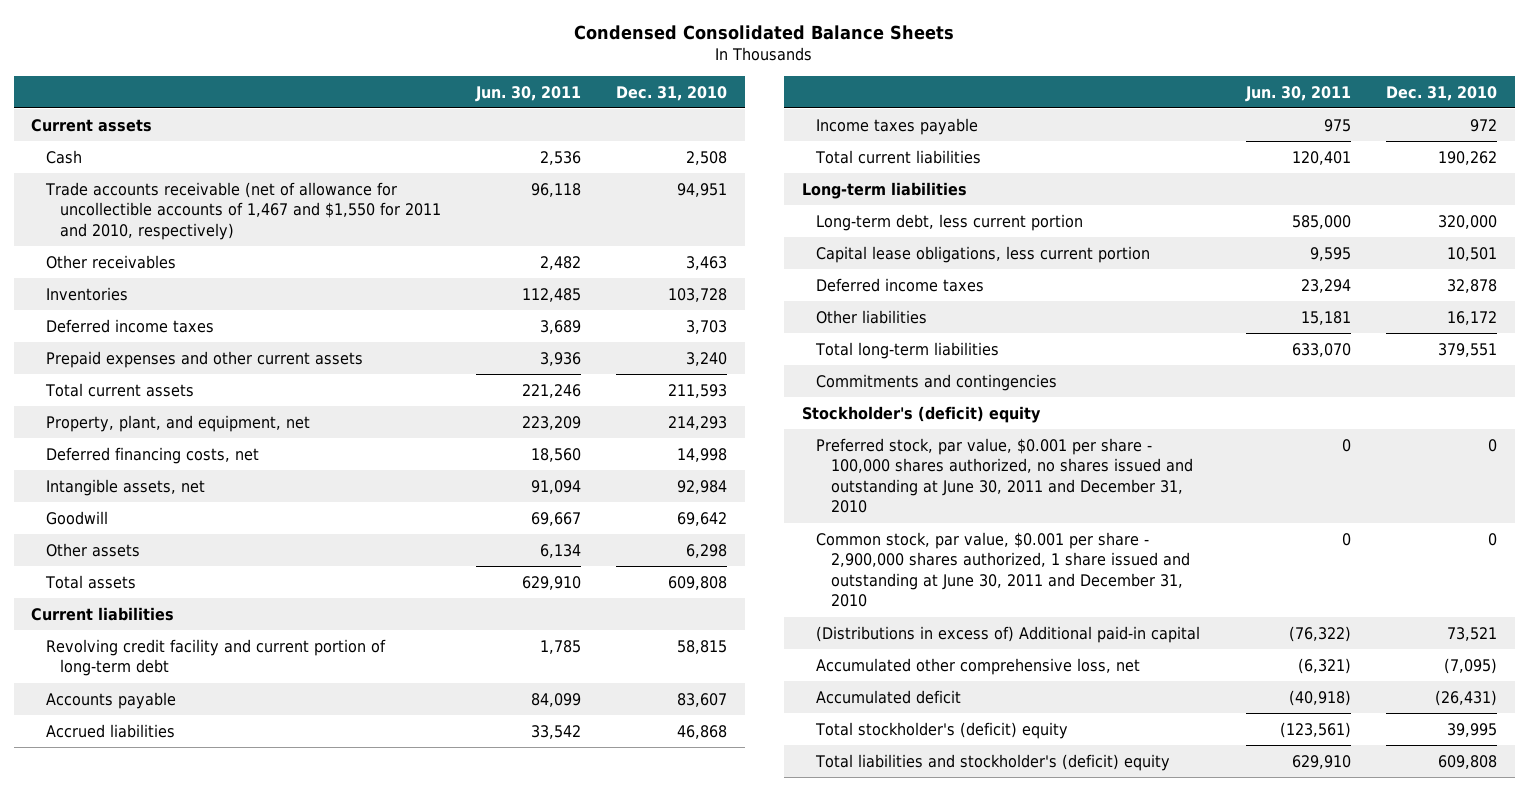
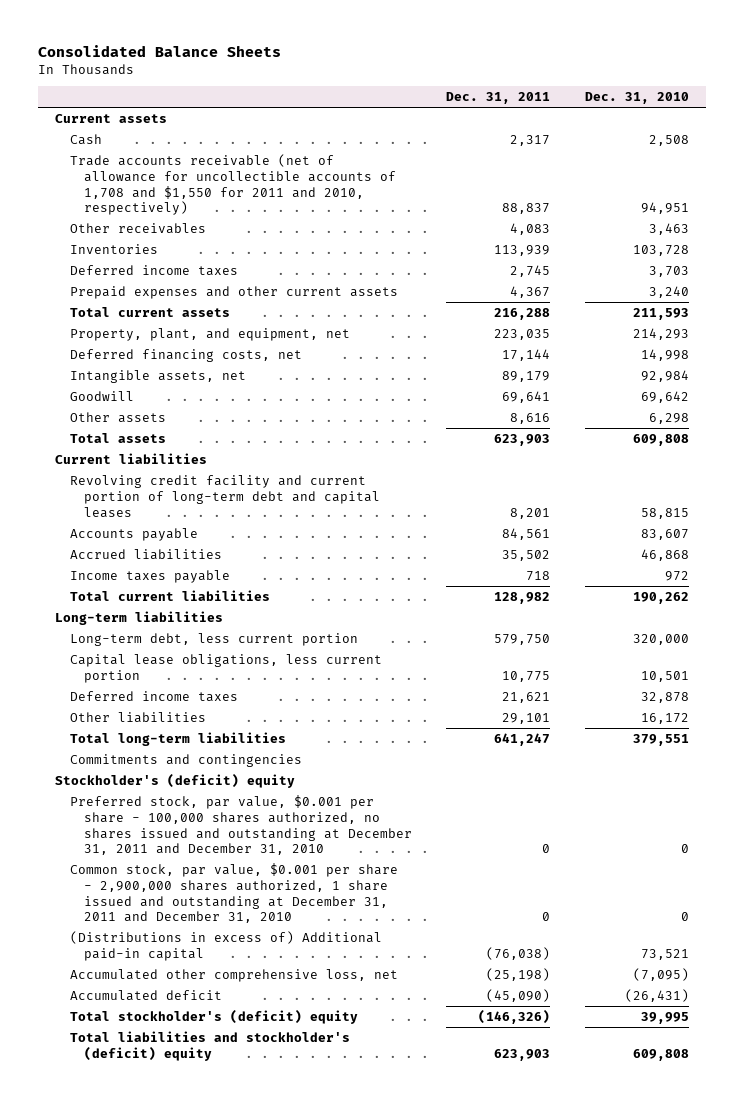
- Condensed Consolidated Balance Sheets
+ Consolidated Balance Sheets
- | Jun. 30, 2011 | Dec. 31, 2010
+ | Dec. 31, 2011 | Dec. 31, 2010
- Trade accounts receivable (net of allowance for uncollectible accounts of 1,467 and $1,550 for 2011 and 2010, respectively) | 96,118 | 94,951
+ Trade accounts receivable (net of allowance for uncollectible accounts of 1,708 and $1,550 for 2011 and 2010, respectively) | 88,837 | 94,951
- Revolving credit facility and current portion of long-term debt | 1,785 | 58,815
+ Revolving credit facility and current portion of long-term debt and capital leases | 8,201 | 58,815
- Preferred stock, par value, $0.001 per share - 100,000 shares authorized, no shares issued and outstanding at June 30, 2011 and December 31, 2010 | 0 | 0
- Common stock, par value, $0.001 per share - 2,900,000 shares authorized, 1 share issued and outstanding at June 30, 2011 and December 31, 2010 | 0 | 0
+ Preferred stock, par value, $0.001 per share - 100,000 shares authorized, no shares issued and outstanding at December 31, 2011 and December 31, 2010 | 0 | 0
+ Common stock, par value, $0.001 per share - 2,900,000 shares authorized, 1 share issued and outstanding at December 31, 2011 and December 31, 2010 | 0 | 0

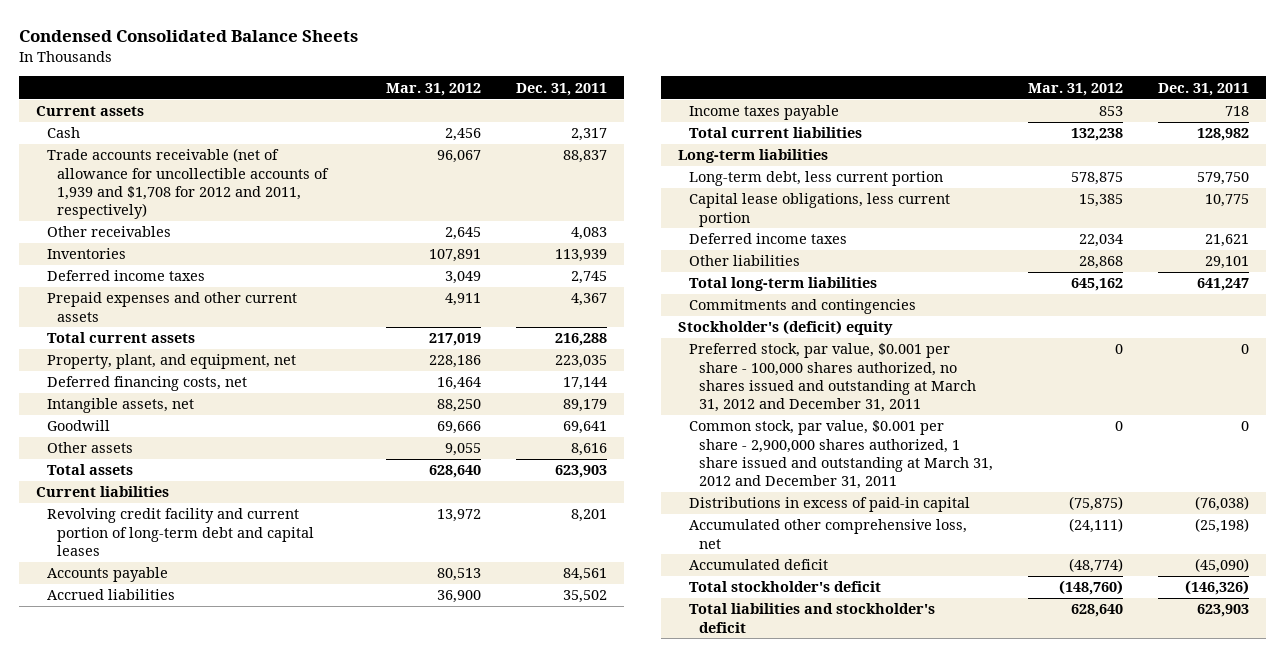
- Consolidated Balance Sheets
+ Condensed Consolidated Balance Sheets
- | Dec. 31, 2011 | Dec. 31, 2010
+ | Mar. 31, 2012 | Dec. 31, 2011
- Trade accounts receivable (net of allowance for uncollectible accounts of 1,708 and $1,550 for 2011 and 2010, respectively) | 88,837 | 94,951
+ Trade accounts receivable (net of allowance for uncollectible accounts of 1,939 and $1,708 for 2012 and 2011, respectively) | 96,067 | 88,837
- Preferred stock, par value, $0.001 per share - 100,000 shares authorized, no shares issued and outstanding at December 31, 2011 and December 31, 2010 | 0 | 0
- Common stock, par value, $0.001 per share - 2,900,000 shares authorized, 1 share issued and outstanding at December 31, 2011 and December 31, 2010 | 0 | 0
- (Distributions in excess of) Additional paid-in capital | (76,038) | 73,521
+ Preferred stock, par value, $0.001 per share - 100,000 shares authorized, no shares issued and outstanding at March 31, 2012 and December 31, 2011 | 0 | 0
+ Common stock, par value, $0.001 per share - 2,900,000 shares authorized, 1 share issued and outstanding at March 31, 2012 and December 31, 2011 | 0 | 0
+ Distributions in excess of paid-in capital | (75,875) | (76,038)
- Total stockholder's (deficit) equity | (146,326) | 39,995
- Total liabilities and stockholder's (deficit) equity | 623,903 | 609,808
+ Total stockholder's deficit | (148,760) | (146,326)
+ Total liabilities and stockholder's deficit | 628,640 | 623,903

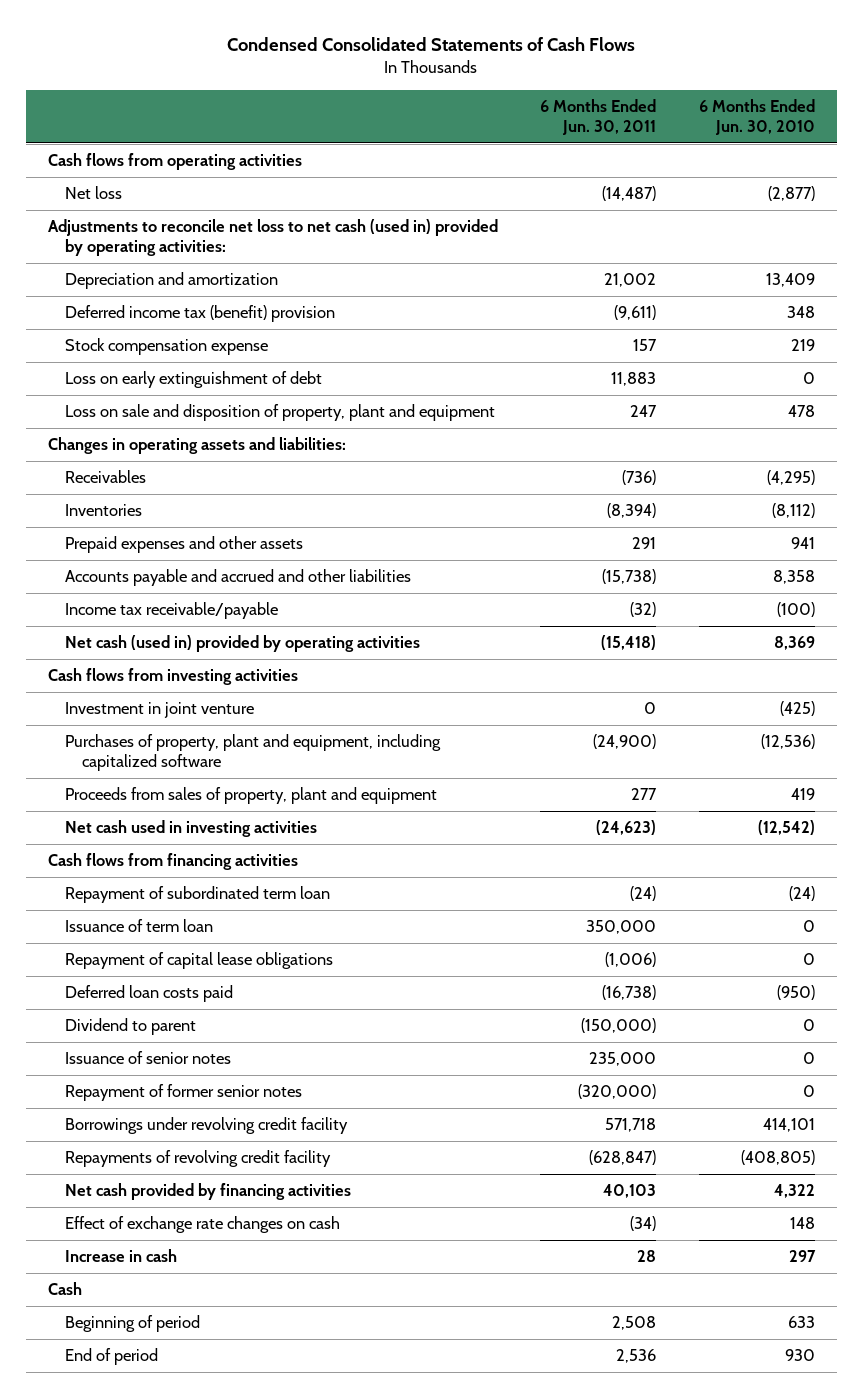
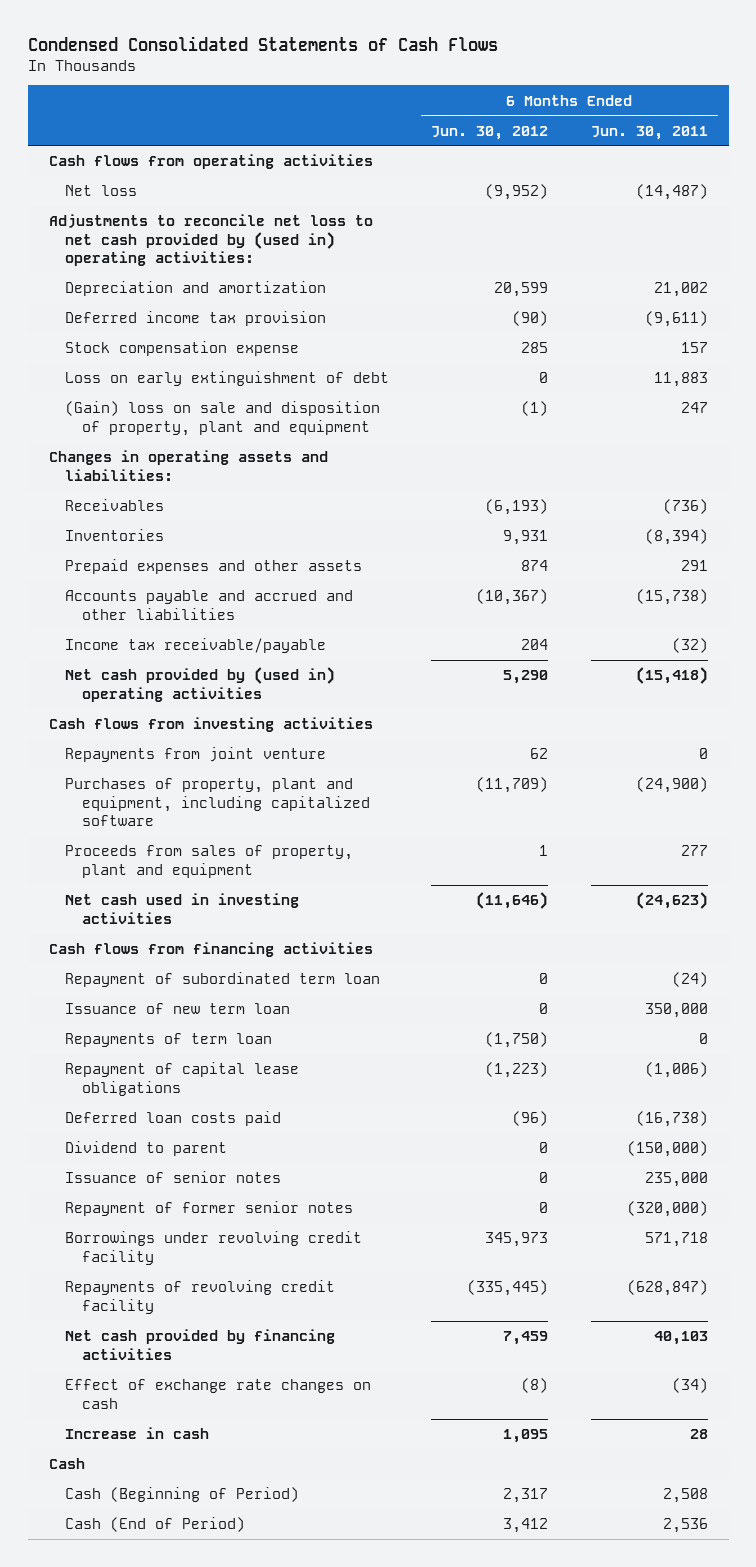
- | 6 Months Ended Jun. 30, 2011 | 6 Months Ended Jun. 30, 2010
+ | 6 Months Ended Jun. 30, 2012 | 6 Months Ended Jun. 30, 2011
- Adjustments to reconcile net loss to net cash (used in) provided by operating activities:
+ Adjustments to reconcile net loss to net cash provided by (used in) operating activities:
- Deferred income tax (benefit) provision | (9,611) | 348
+ Deferred income tax provision | (90) | (9,611)
- Loss on sale and disposition of property, plant and equipment | 247 | 478
+ (Gain) loss on sale and disposition of property, plant and equipment | (1) | 247
- Net cash (used in) provided by operating activities | (15,418) | 8,369
+ Net cash provided by (used in) operating activities | 5,290 | (15,418)
- Investment in joint venture | 0 | (425)
+ Repayments from joint venture | 62 | 0
- Issuance of term loan | 350,000 | 0
+ Issuance of new term loan | 0 | 350,000
+ Repayments of term loan | (1,750) | 0
- Beginning of period | 2,508 | 633
- End of period | 2,536 | 930
+ Cash (Beginning of Period) | 2,317 | 2,508
+ Cash (End of Period) | 3,412 | 2,536

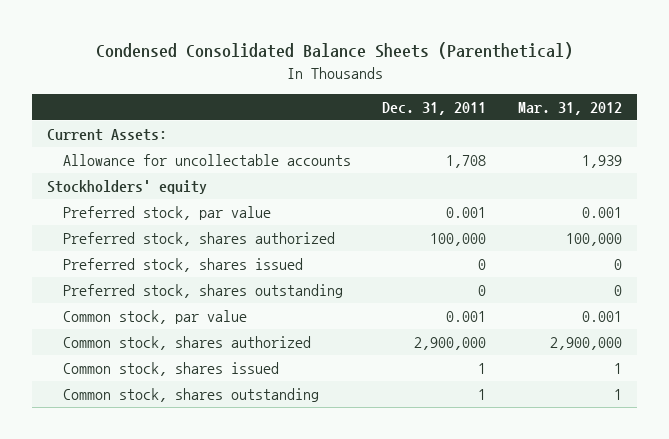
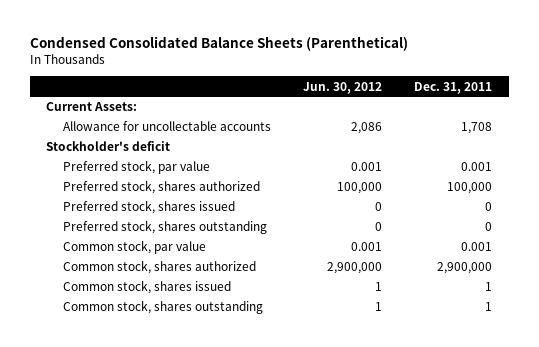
- | Dec. 31, 2011 | Mar. 31, 2012
+ | Jun. 30, 2012 | Dec. 31, 2011
- Stockholders' equity
+ Stockholder's deficit

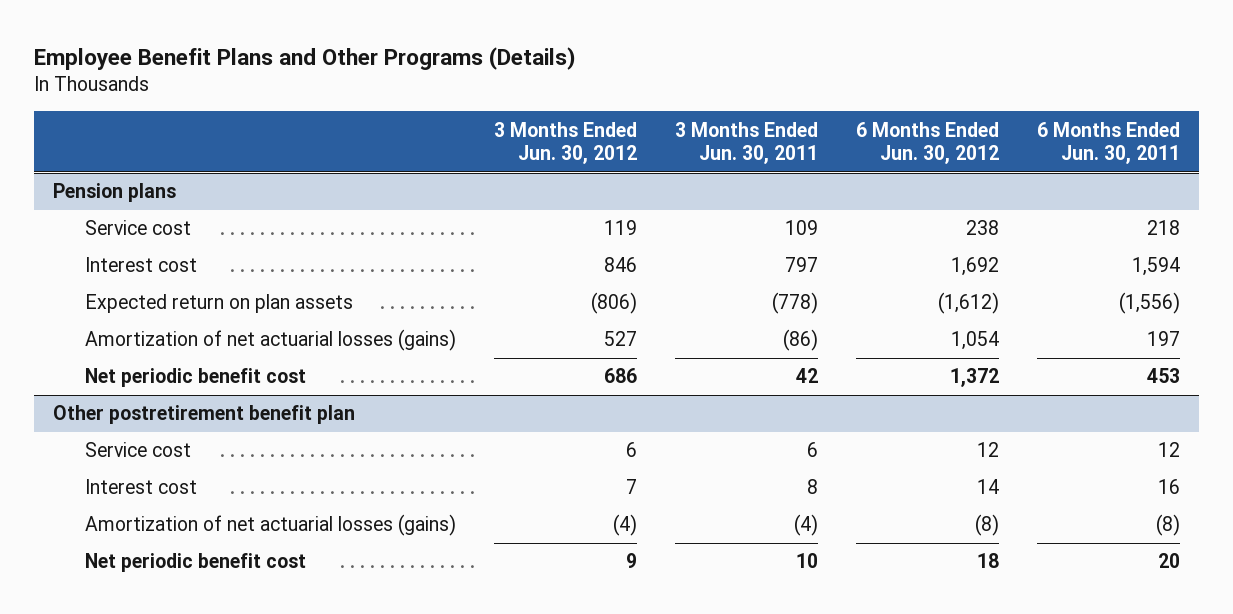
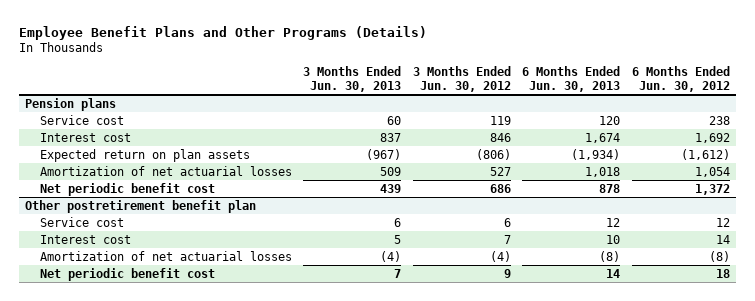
- | 3 Months Ended Jun. 30, 2012 | 3 Months Ended Jun. 30, 2011 | 6 Months Ended Jun. 30, 2012 | 6 Months Ended Jun. 30, 2011
+ | 3 Months Ended Jun. 30, 2013 | 3 Months Ended Jun. 30, 2012 | 6 Months Ended Jun. 30, 2013 | 6 Months Ended Jun. 30, 2012
@ Pension plans
- Amortization of net actuarial losses (gains) | 527 | (86) | 1,054 | 197
+ Amortization of net actuarial losses | 509 | 527 | 1,018 | 1,054
@ Other postretirement benefit plan
- Amortization of net actuarial losses (gains) | (4) | (4) | (8) | (8)
+ Amortization of net actuarial losses | (4) | (4) | (8) | (8)

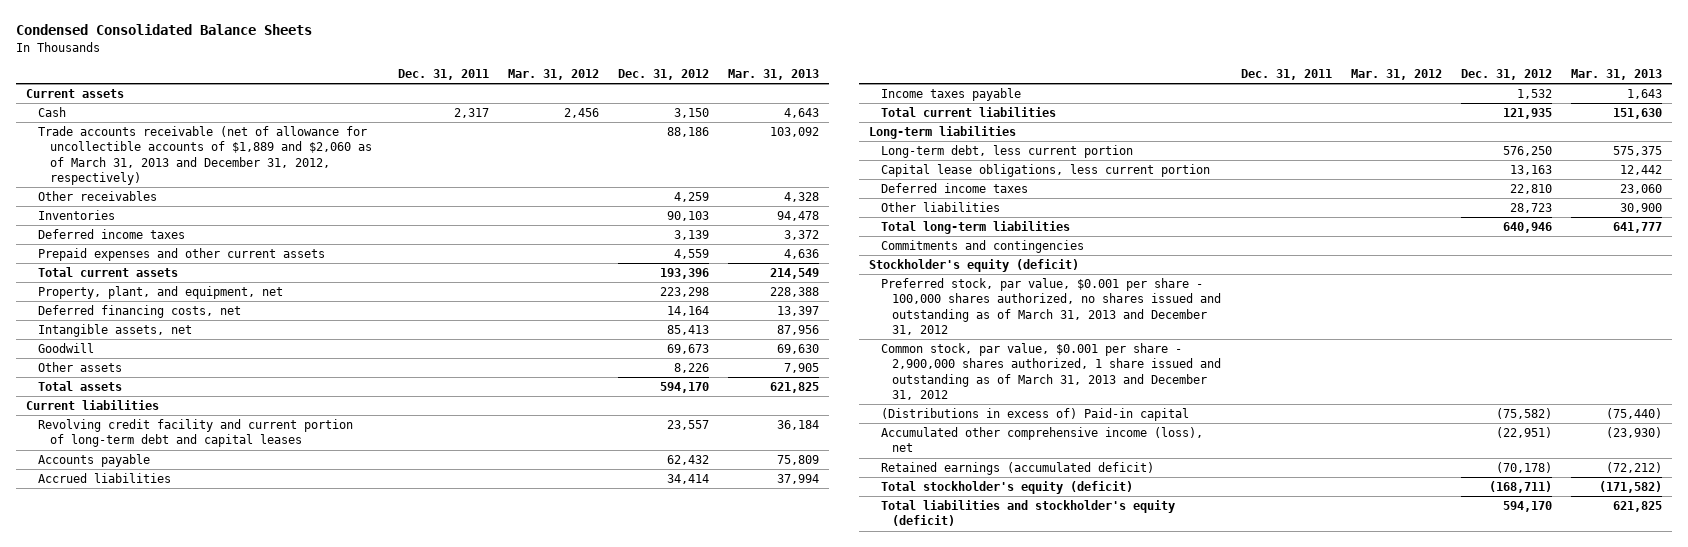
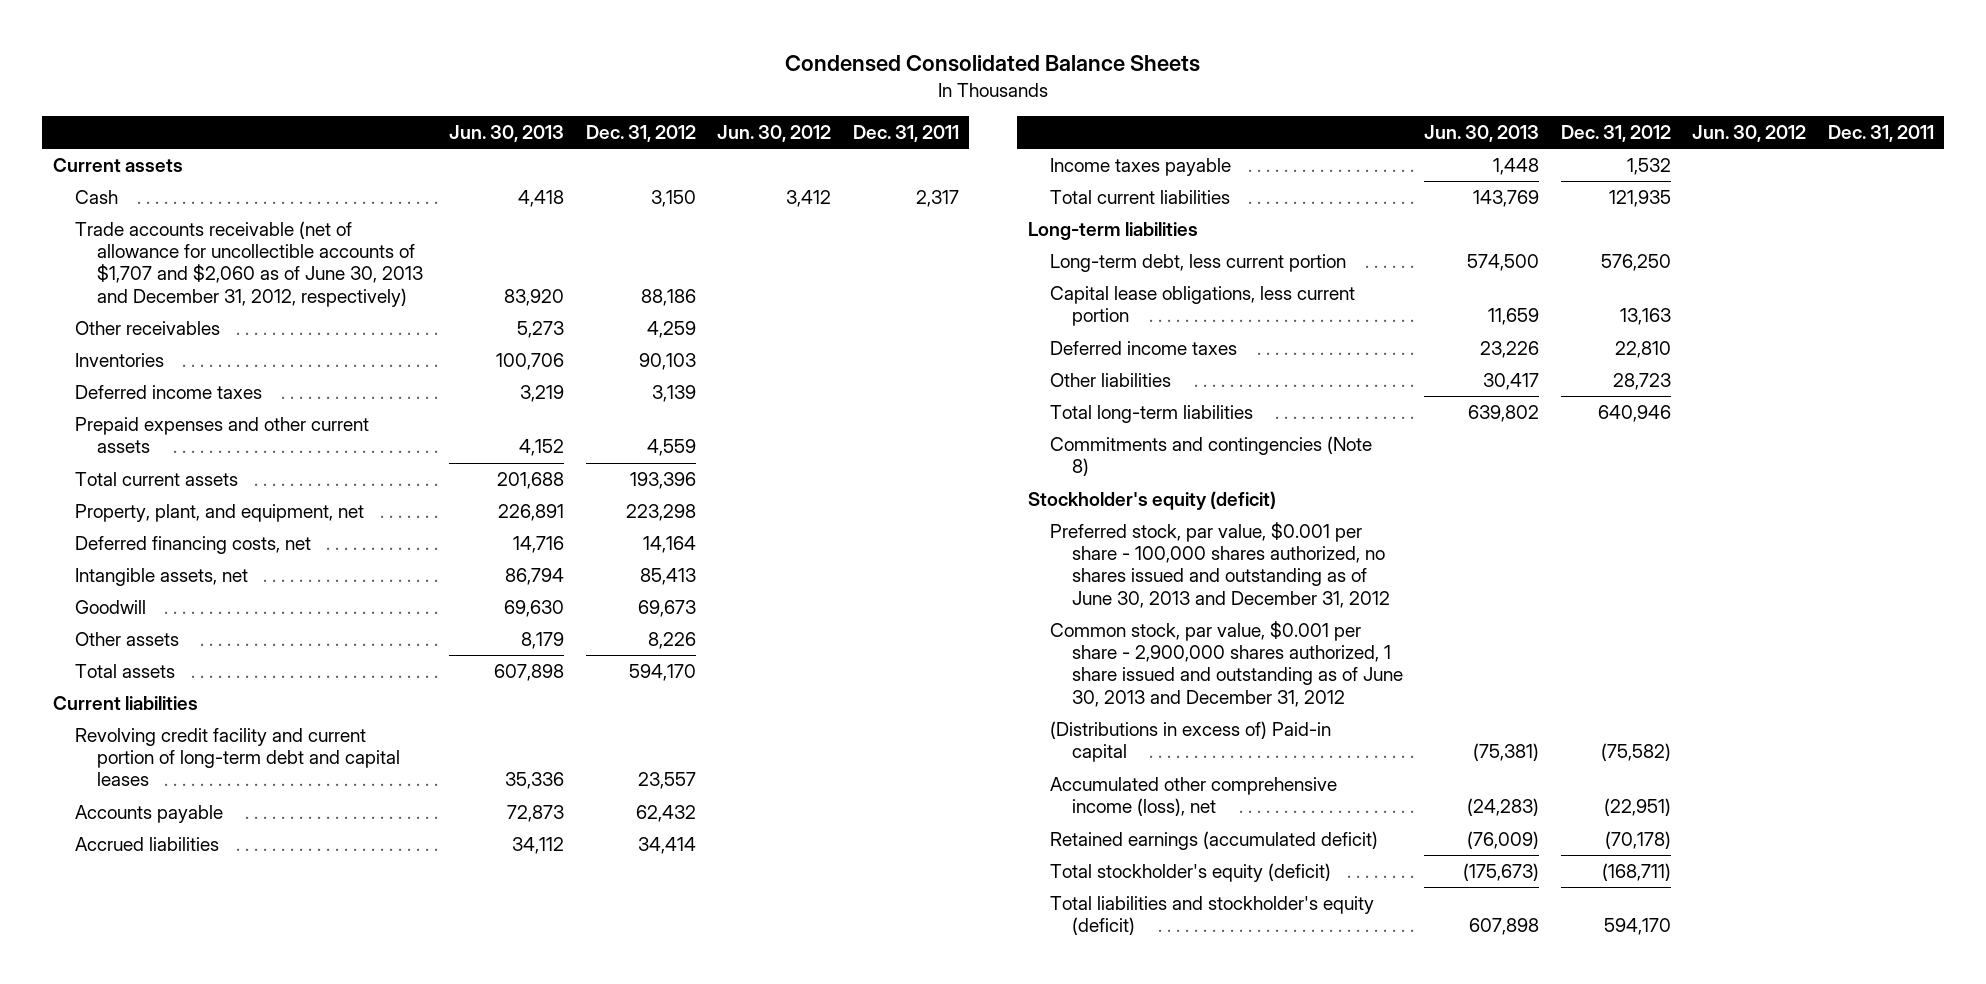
- | Dec. 31, 2011 | Mar. 31, 2012 | Dec. 31, 2012 | Mar. 31, 2013
+ | Jun. 30, 2013 | Dec. 31, 2012 | Jun. 30, 2012 | Dec. 31, 2011
- Trade accounts receivable (net of allowance for uncollectible accounts of $1,889 and $2,060 as of March 31, 2013 and December 31, 2012, respectively) | | | 88,186 | 103,092
+ Trade accounts receivable (net of allowance for uncollectible accounts of $1,707 and $2,060 as of June 30, 2013 and December 31, 2012, respectively) | 83,920 | 88,186 | |
- Commitments and contingencies
+ Commitments and contingencies (Note 8)
- Preferred stock, par value, $0.001 per share - 100,000 shares authorized, no shares issued and outstanding as of March 31, 2013 and December 31, 2012
- Common stock, par value, $0.001 per share - 2,900,000 shares authorized, 1 share issued and outstanding as of March 31, 2013 and December 31, 2012
+ Preferred stock, par value, $0.001 per share - 100,000 shares authorized, no shares issued and outstanding as of June 30, 2013 and December 31, 2012
+ Common stock, par value, $0.001 per share - 2,900,000 shares authorized, 1 share issued and outstanding as of June 30, 2013 and December 31, 2012

